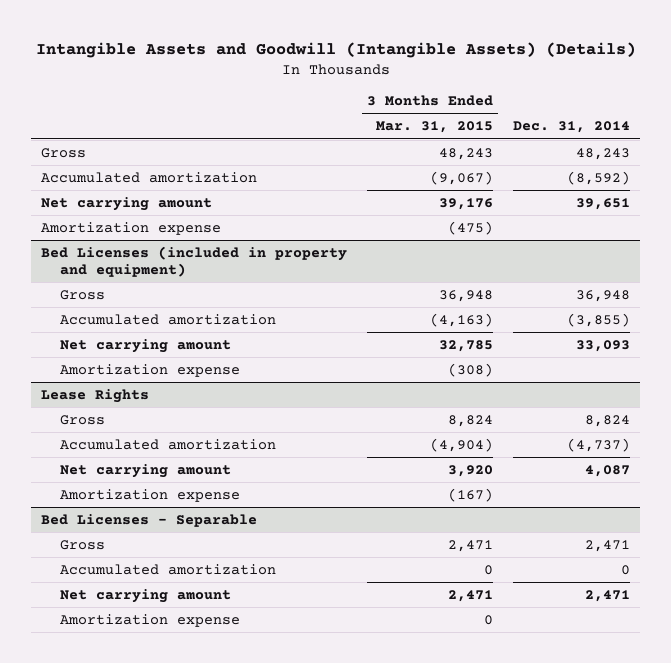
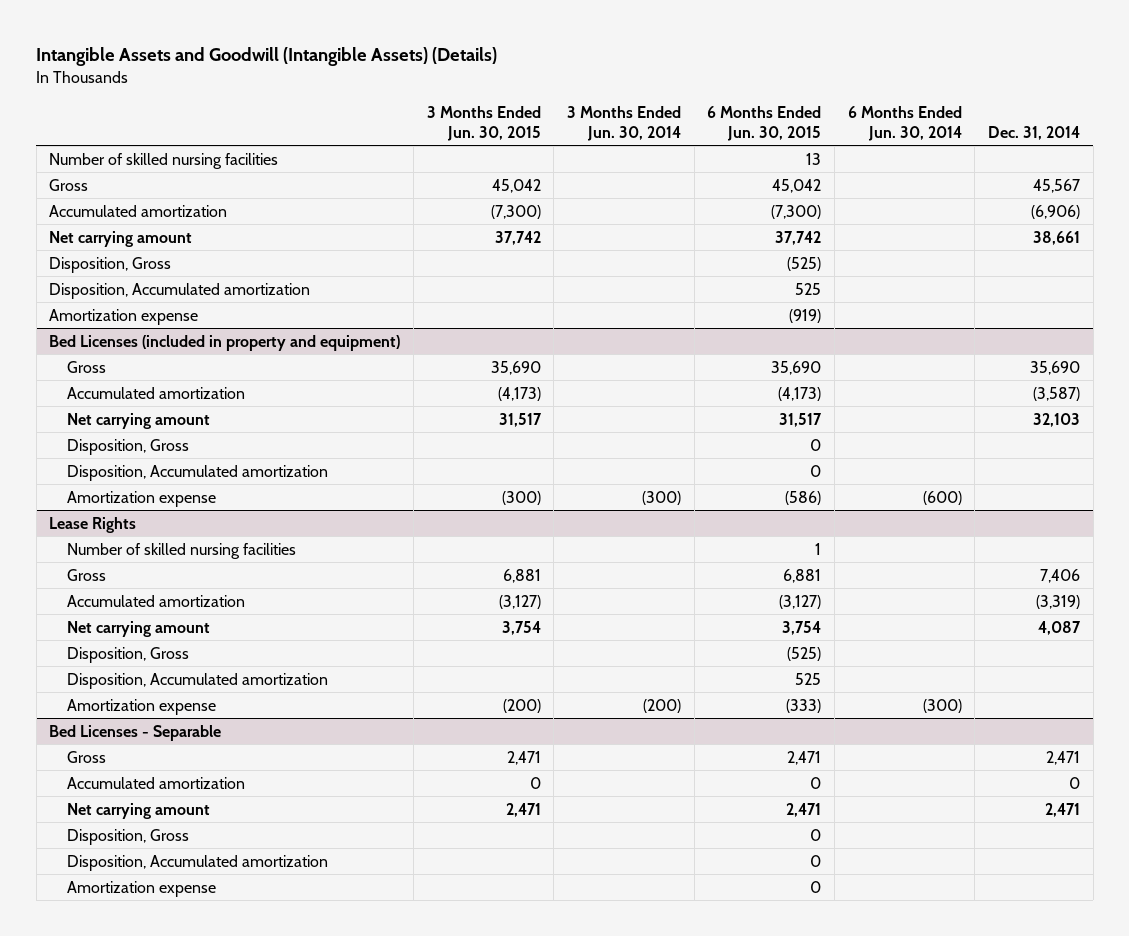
- | 3 Months Ended Mar. 31, 2015 | Dec. 31, 2014
+ | 3 Months Ended Jun. 30, 2015 | 3 Months Ended Jun. 30, 2014 | 6 Months Ended Jun. 30, 2015 | 6 Months Ended Jun. 30, 2014 | Dec. 31, 2014
- Gross | 48,243 | 48,243
- Accumulated amortization | (9,067) | (8,592)
- Net carrying amount | 39,176 | 39,651
+ Number of skilled nursing facilities | | | 13 | |
+ Gross | 45,042 | | 45,042 | | 45,567
+ Accumulated amortization | (7,300) | | (7,300) | | (6,906)
+ Net carrying amount | 37,742 | | 37,742 | | 38,661
+ Disposition, Gross | | | (525) | |
+ Disposition, Accumulated amortization | | | 525 | |
@ Bed Licenses (included in property and equipment)
- Gross | 36,948 | 36,948
- Accumulated amortization | (4,163) | (3,855)
- Net carrying amount | 32,785 | 33,093
+ Gross | 35,690 | | 35,690 | | 35,690
+ Accumulated amortization | (4,173) | | (4,173) | | (3,587)
+ Net carrying amount | 31,517 | | 31,517 | | 32,103
+ Disposition, Gross | | | 0 | |
+ Disposition, Accumulated amortization | | | 0 | |
@ Lease Rights
- Gross | 8,824 | 8,824
- Accumulated amortization | (4,904) | (4,737)
+ Number of skilled nursing facilities | | | 1 | |
+ Gross | 6,881 | | 6,881 | | 7,406
+ Accumulated amortization | (3,127) | | (3,127) | | (3,319)
+ Disposition, Gross | | | (525) | |
+ Disposition, Accumulated amortization | | | 525 | |
@ Bed Licenses - Separable
+ Disposition, Gross | | | 0 | |
+ Disposition, Accumulated amortization | | | 0 | |

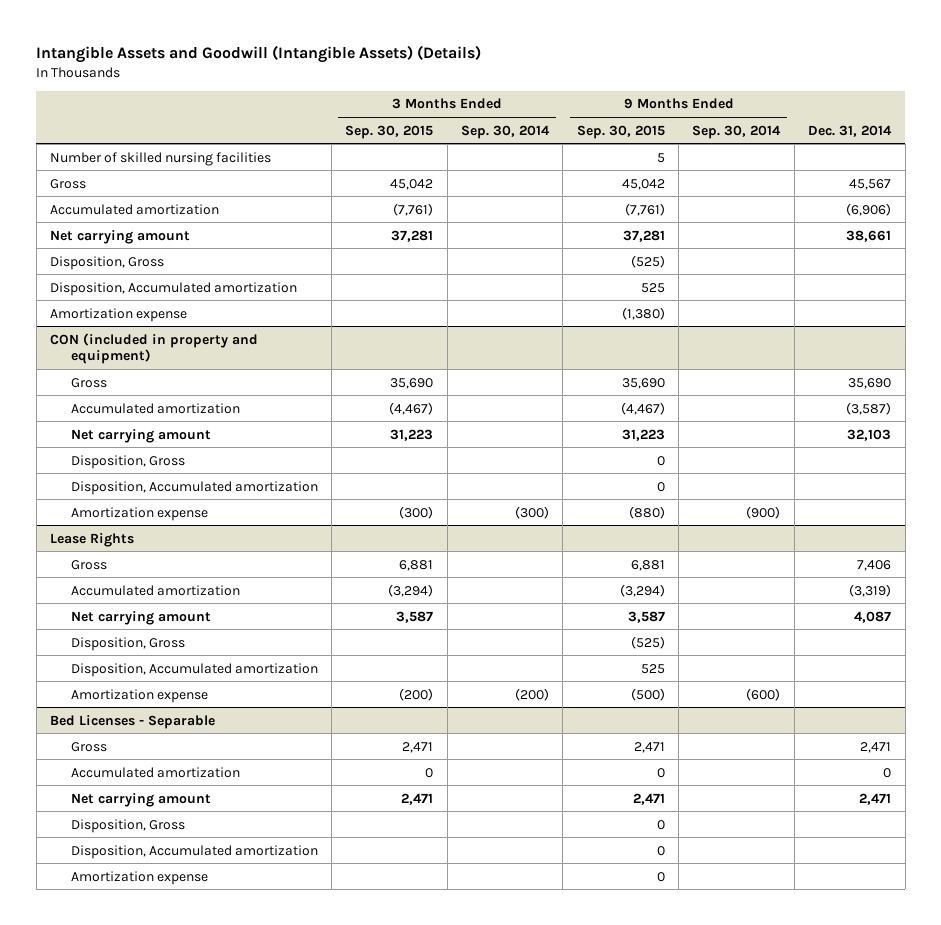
- | 3 Months Ended Jun. 30, 2015 | 3 Months Ended Jun. 30, 2014 | 6 Months Ended Jun. 30, 2015 | 6 Months Ended Jun. 30, 2014 | Dec. 31, 2014
+ | 3 Months Ended Sep. 30, 2015 | 3 Months Ended Sep. 30, 2014 | 9 Months Ended Sep. 30, 2015 | 9 Months Ended Sep. 30, 2014 | Dec. 31, 2014
- Bed Licenses (included in property and equipment)
+ CON (included in property and equipment)
@ Lease Rights
- Number of skilled nursing facilities | | | 1 | |

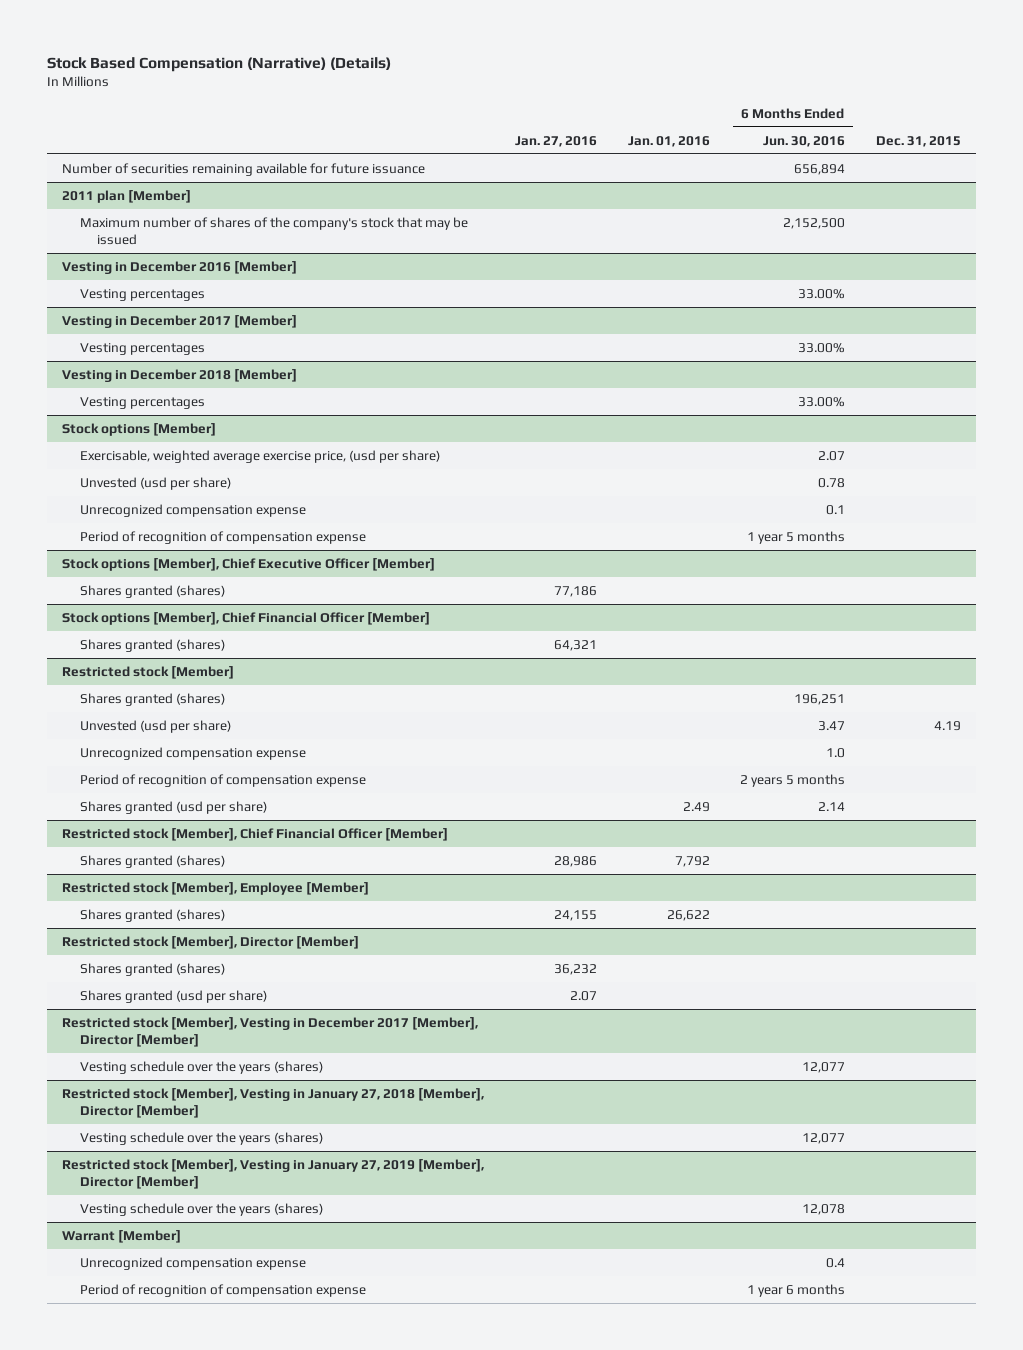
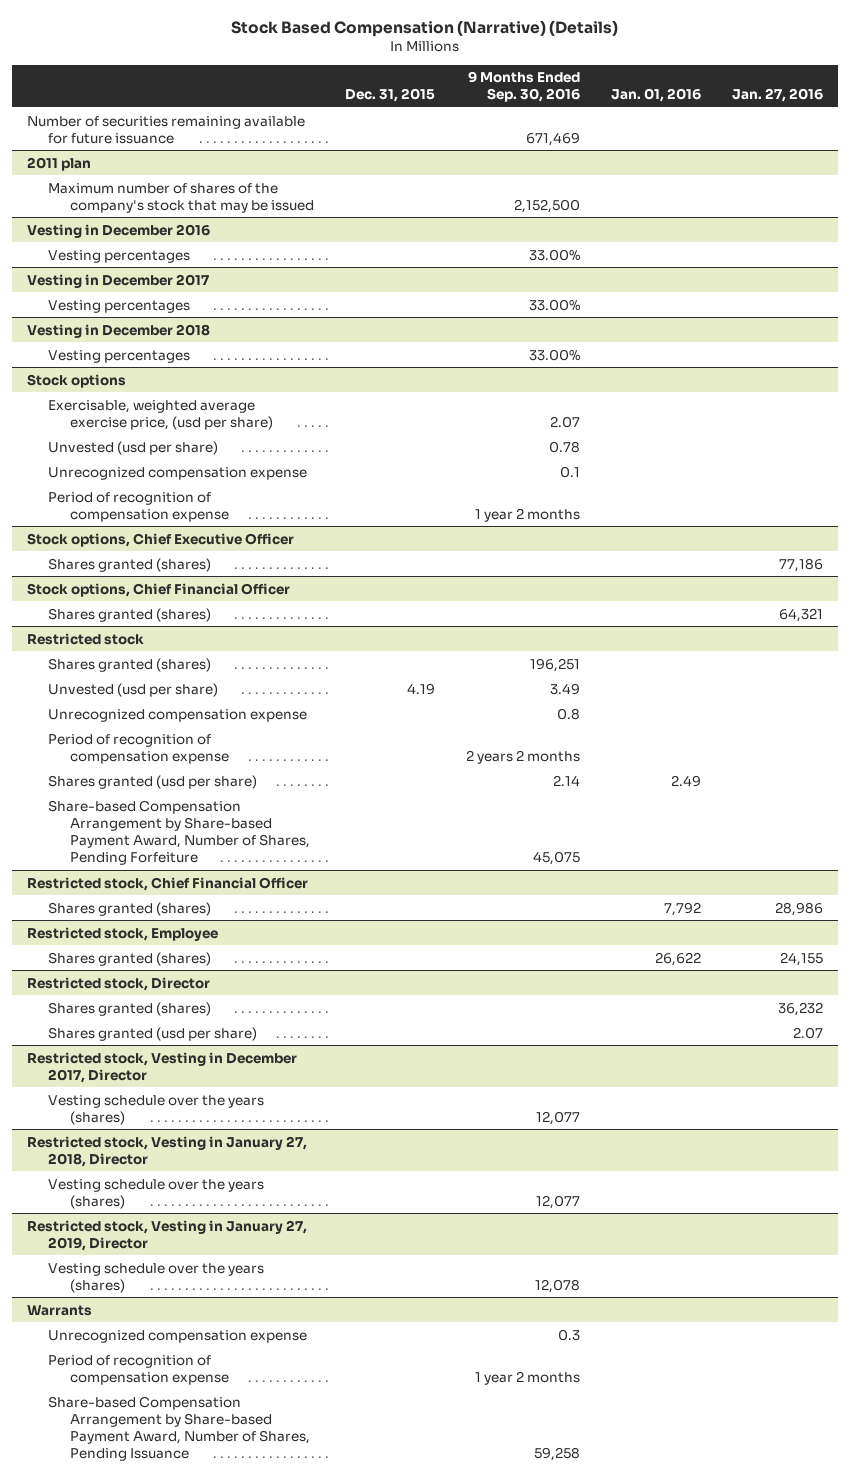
- | Jan. 27, 2016 | Jan. 01, 2016 | 6 Months Ended Jun. 30, 2016 | Dec. 31, 2015
+ | Dec. 31, 2015 | 9 Months Ended Sep. 30, 2016 | Jan. 01, 2016 | Jan. 27, 2016
- 2011 plan [Member]
+ 2011 plan
- Vesting in December 2016 [Member]
+ Vesting in December 2016
- Vesting in December 2017 [Member]
+ Vesting in December 2017
- Vesting in December 2018 [Member]
+ Vesting in December 2018
- Stock options [Member]
+ Stock options
- Stock options [Member], Chief Executive Officer [Member]
+ Stock options, Chief Executive Officer
- Stock options [Member], Chief Financial Officer [Member]
+ Stock options, Chief Financial Officer
- Restricted stock [Member]
+ Restricted stock
- Restricted stock [Member], Chief Financial Officer [Member]
+ Share-based Compensation Arrangement by Share-based Payment Award, Number of Shares, Pending Forfeiture | | 45,075 | |
+ Restricted stock, Chief Financial Officer
- Restricted stock [Member], Employee [Member]
+ Restricted stock, Employee
- Restricted stock [Member], Director [Member]
+ Restricted stock, Director
- Restricted stock [Member], Vesting in December 2017 [Member], Director [Member]
+ Restricted stock, Vesting in December 2017, Director
- Restricted stock [Member], Vesting in January 27, 2018 [Member], Director [Member]
+ Restricted stock, Vesting in January 27, 2018, Director
- Restricted stock [Member], Vesting in January 27, 2019 [Member], Director [Member]
+ Restricted stock, Vesting in January 27, 2019, Director
- Warrant [Member]
+ Warrants
+ Share-based Compensation Arrangement by Share-based Payment Award, Number of Shares, Pending Issuance | | 59,258 | |

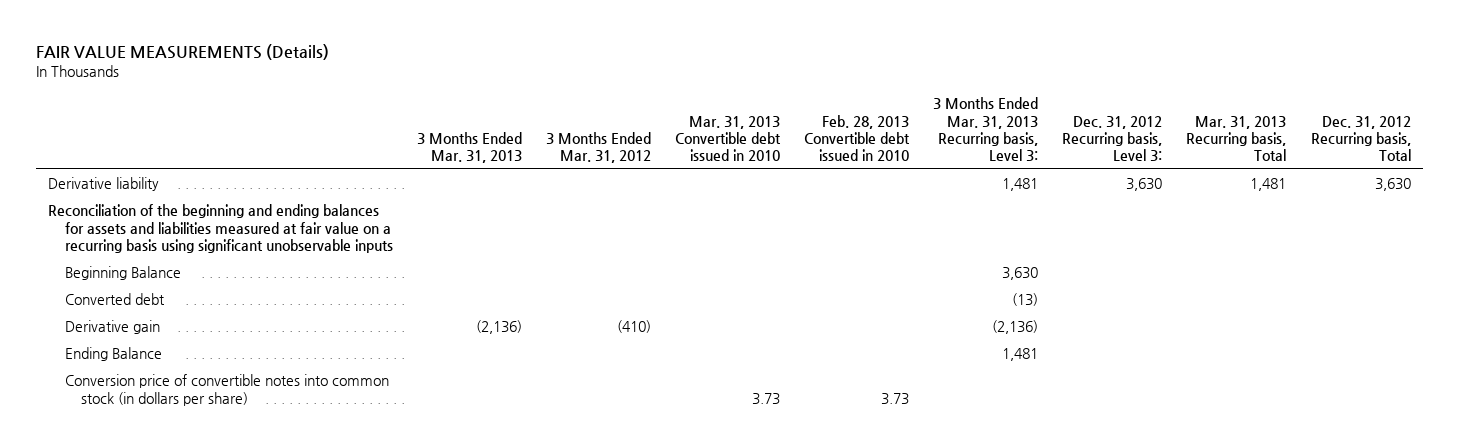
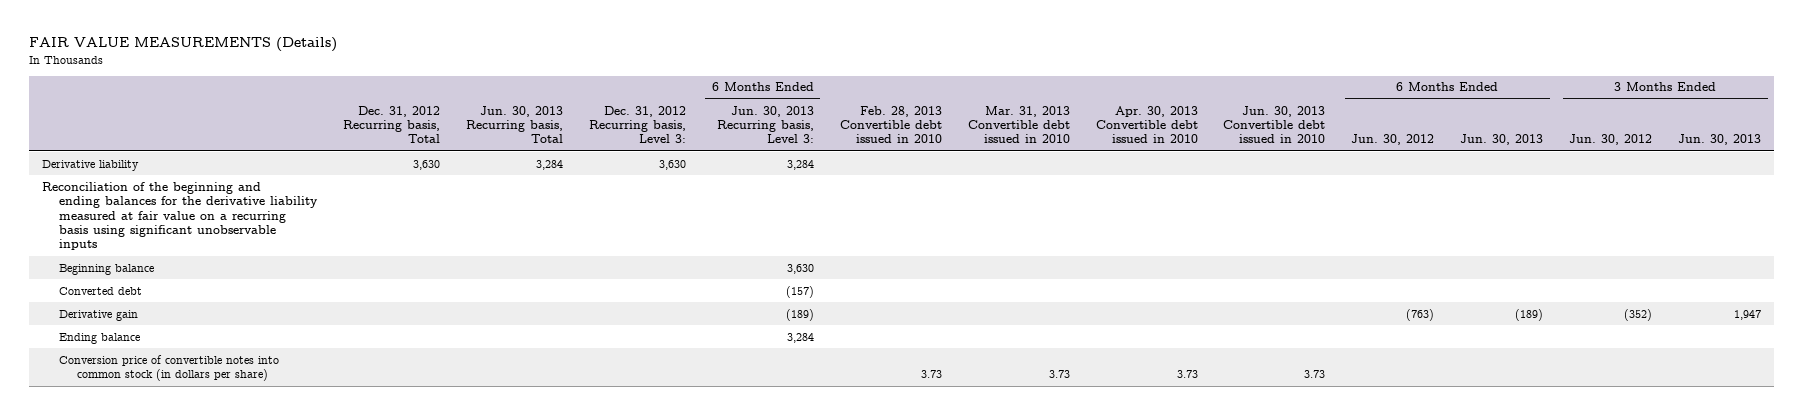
- | 3 Months Ended Mar. 31, 2013 | 3 Months Ended Mar. 31, 2012 | Mar. 31, 2013 Convertible debt issued in 2010 | Feb. 28, 2013 Convertible debt issued in 2010 | 3 Months Ended Mar. 31, 2013 Recurring basis, Level 3: | Dec. 31, 2012 Recurring basis, Level 3: | Mar. 31, 2013 Recurring basis, Total | Dec. 31, 2012 Recurring basis, Total
+ | Dec. 31, 2012 Recurring basis, Total | Jun. 30, 2013 Recurring basis, Total | Dec. 31, 2012 Recurring basis, Level 3: | 6 Months Ended Jun. 30, 2013 Recurring basis, Level 3: | Feb. 28, 2013 Convertible debt issued in 2010 | Mar. 31, 2013 Convertible debt issued in 2010 | Apr. 30, 2013 Convertible debt issued in 2010 | Jun. 30, 2013 Convertible debt issued in 2010 | 6 Months Ended Jun. 30, 2012 | 6 Months Ended Jun. 30, 2013 | 3 Months Ended Jun. 30, 2012 | 3 Months Ended Jun. 30, 2013
- Reconciliation of the beginning and ending balances for assets and liabilities measured at fair value on a recurring basis using significant unobservable inputs
- Beginning Balance | | | | | 3,630 | | |
+ Reconciliation of the beginning and ending balances for the derivative liability measured at fair value on a recurring basis using significant unobservable inputs
+ Beginning balance | | | | 3,630 | | | | | | | |
- Ending Balance | | | | | 1,481 | | |
+ Ending balance | | | | 3,284 | | | | | | | |

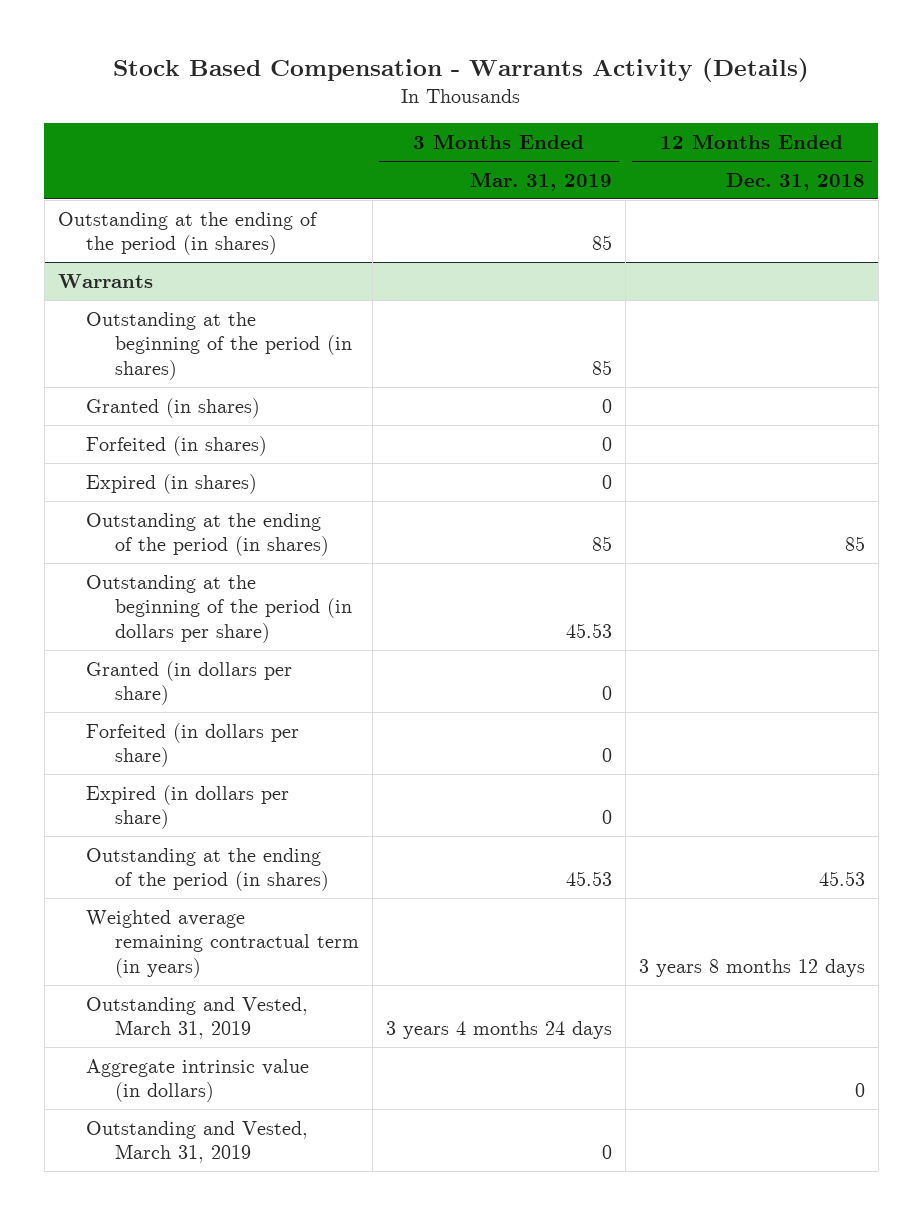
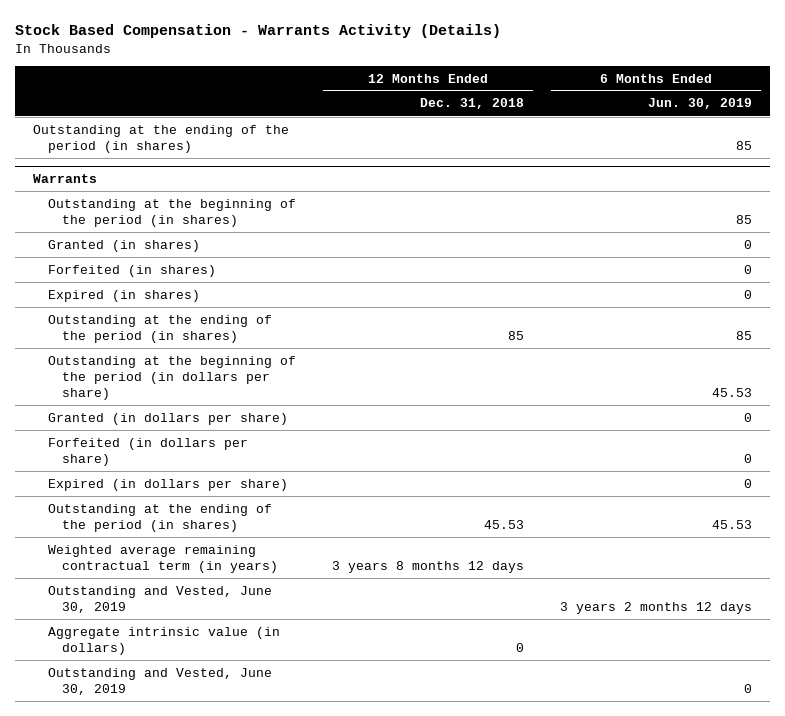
- | 3 Months Ended Mar. 31, 2019 | 12 Months Ended Dec. 31, 2018
+ | 12 Months Ended Dec. 31, 2018 | 6 Months Ended Jun. 30, 2019
@ Warrants
- Outstanding and Vested, March 31, 2019 | 3 years 4 months 24 days |
+ Outstanding and Vested, June 30, 2019 | | 3 years 2 months 12 days
- Outstanding and Vested, March 31, 2019 | 0 |
+ Outstanding and Vested, June 30, 2019 | | 0

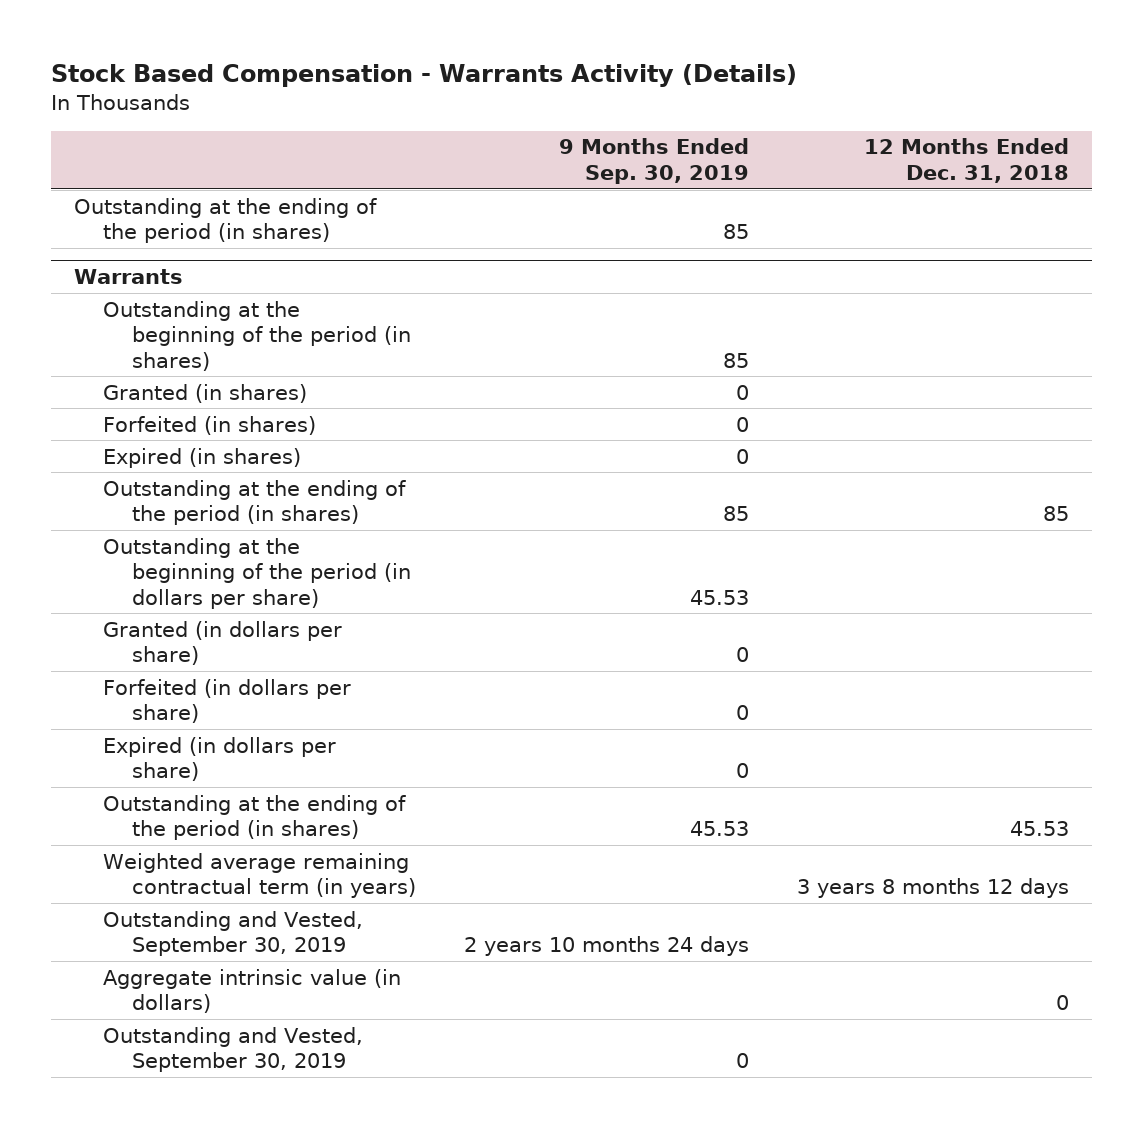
- | 12 Months Ended Dec. 31, 2018 | 6 Months Ended Jun. 30, 2019
+ | 9 Months Ended Sep. 30, 2019 | 12 Months Ended Dec. 31, 2018
@ Warrants
- Outstanding and Vested, June 30, 2019 | | 3 years 2 months 12 days
+ Outstanding and Vested, September 30, 2019 | 2 years 10 months 24 days |
- Outstanding and Vested, June 30, 2019 | | 0
+ Outstanding and Vested, September 30, 2019 | 0 |

